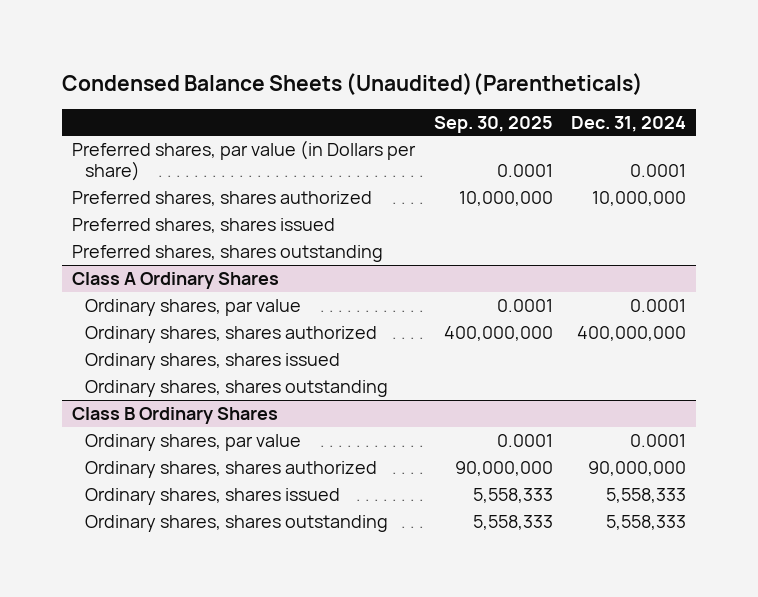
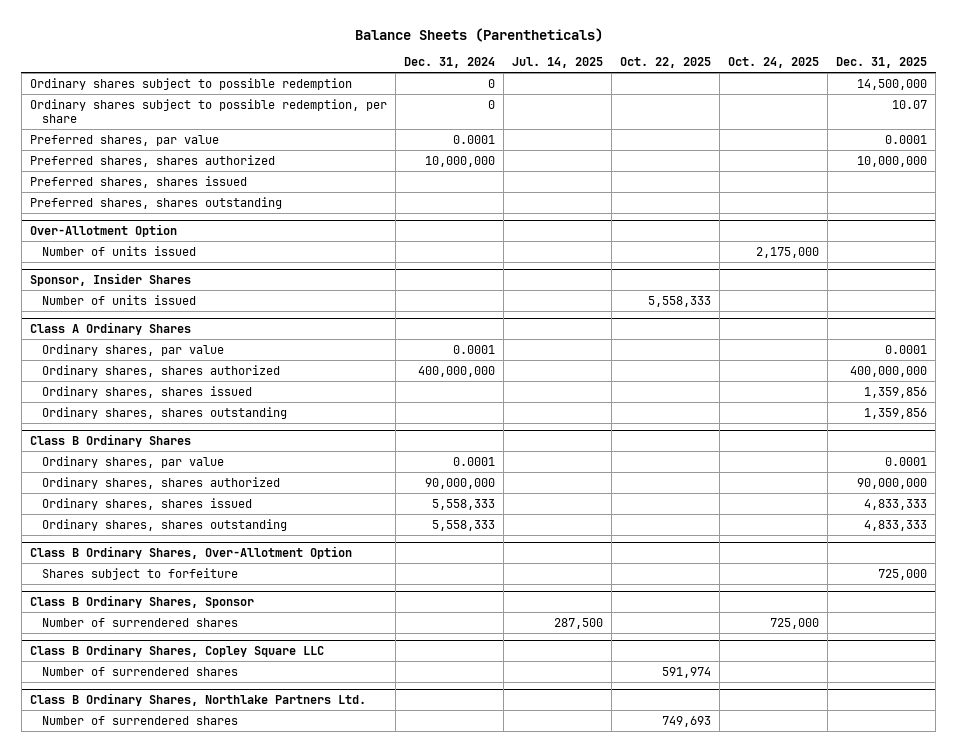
- Condensed Balance Sheets (Unaudited)(Parentheticals)
+ Balance Sheets (Parentheticals)
- | Sep. 30, 2025 | Dec. 31, 2024
+ | Dec. 31, 2024 | Jul. 14, 2025 | Oct. 22, 2025 | Oct. 24, 2025 | Dec. 31, 2025
- Preferred shares, par value (in Dollars per share) | 0.0001 | 0.0001
+ Ordinary shares subject to possible redemption | 0 | | | | 14,500,000
+ Ordinary shares subject to possible redemption, per share | 0 | | | | 10.07
+ Preferred shares, par value | 0.0001 | | | | 0.0001
+ Over-Allotment Option
+ Number of units issued | | | | 2,175,000 |
+ Sponsor, Insider Shares
+ Number of units issued | | | 5,558,333 | |
+ Class B Ordinary Shares, Over-Allotment Option
+ Shares subject to forfeiture | | | | | 725,000
+ Class B Ordinary Shares, Sponsor
+ Number of surrendered shares | | 287,500 | | 725,000 |
+ Class B Ordinary Shares, Copley Square LLC
+ Number of surrendered shares | | | 591,974 | |
+ Class B Ordinary Shares, Northlake Partners Ltd.
+ Number of surrendered shares | | | 749,693 | |

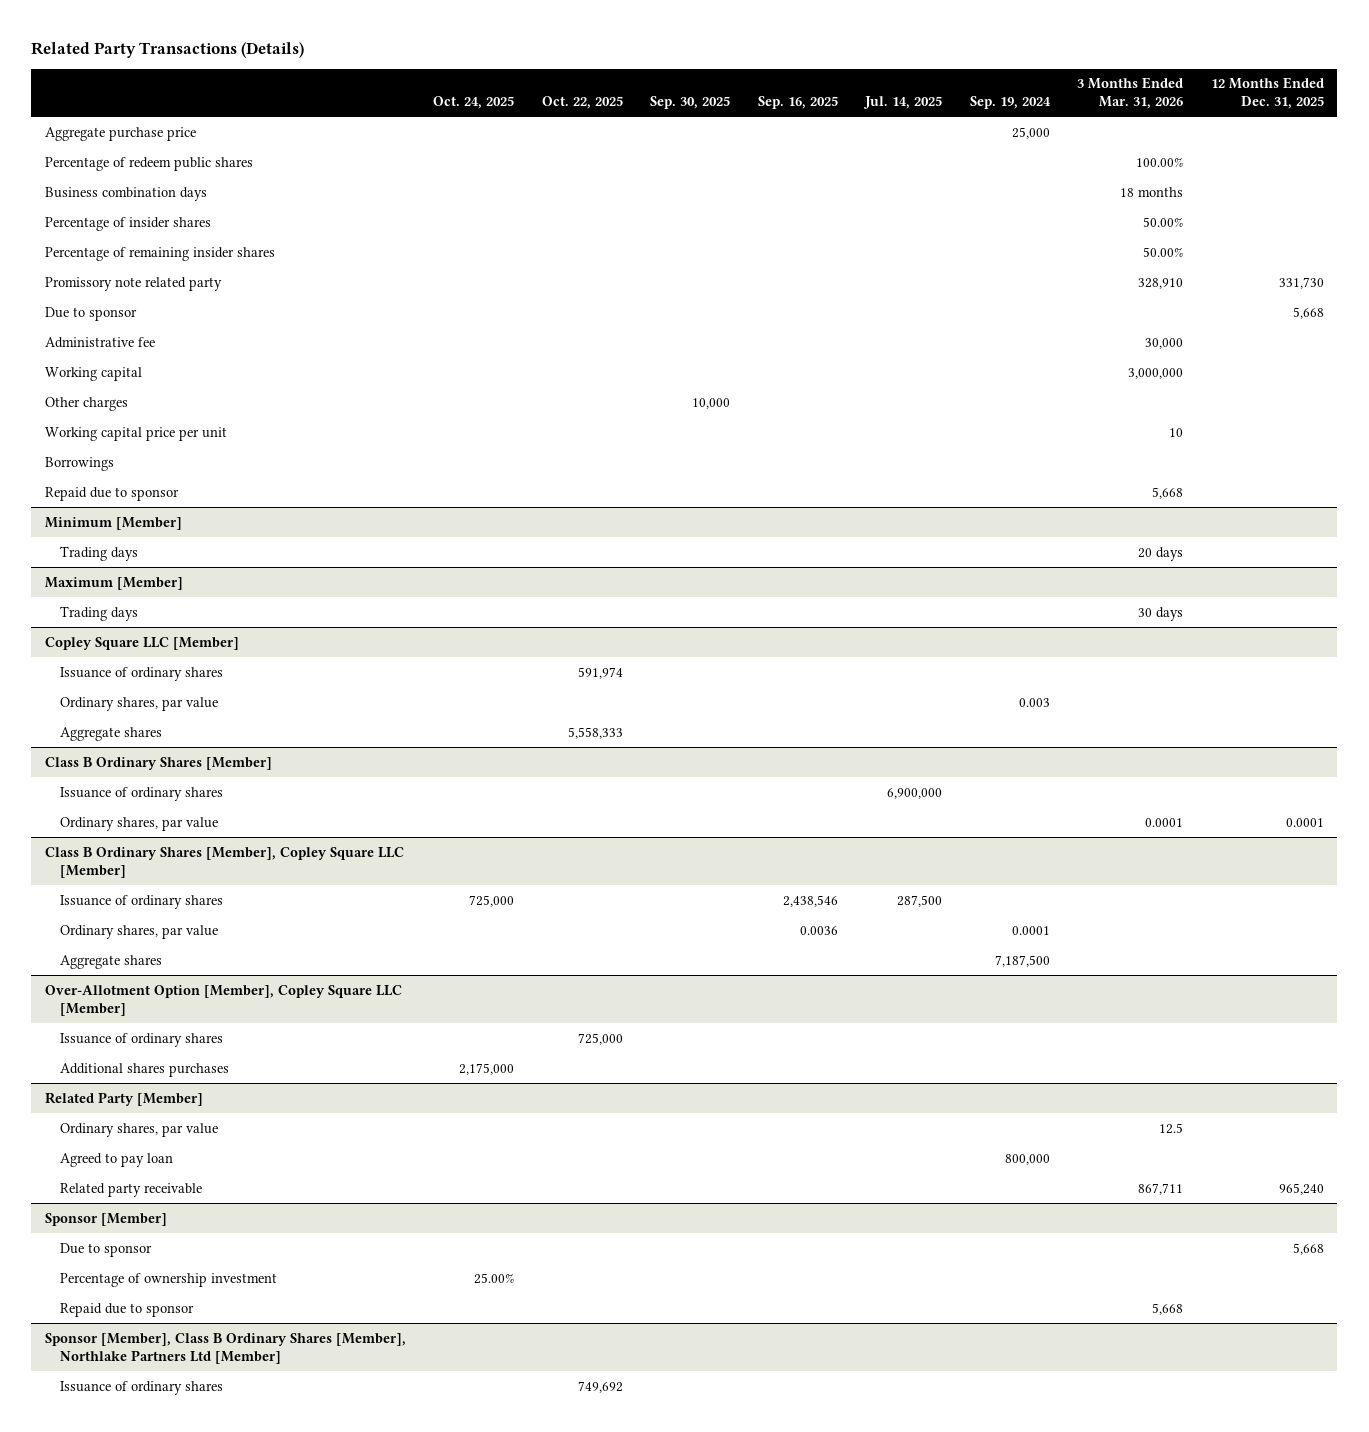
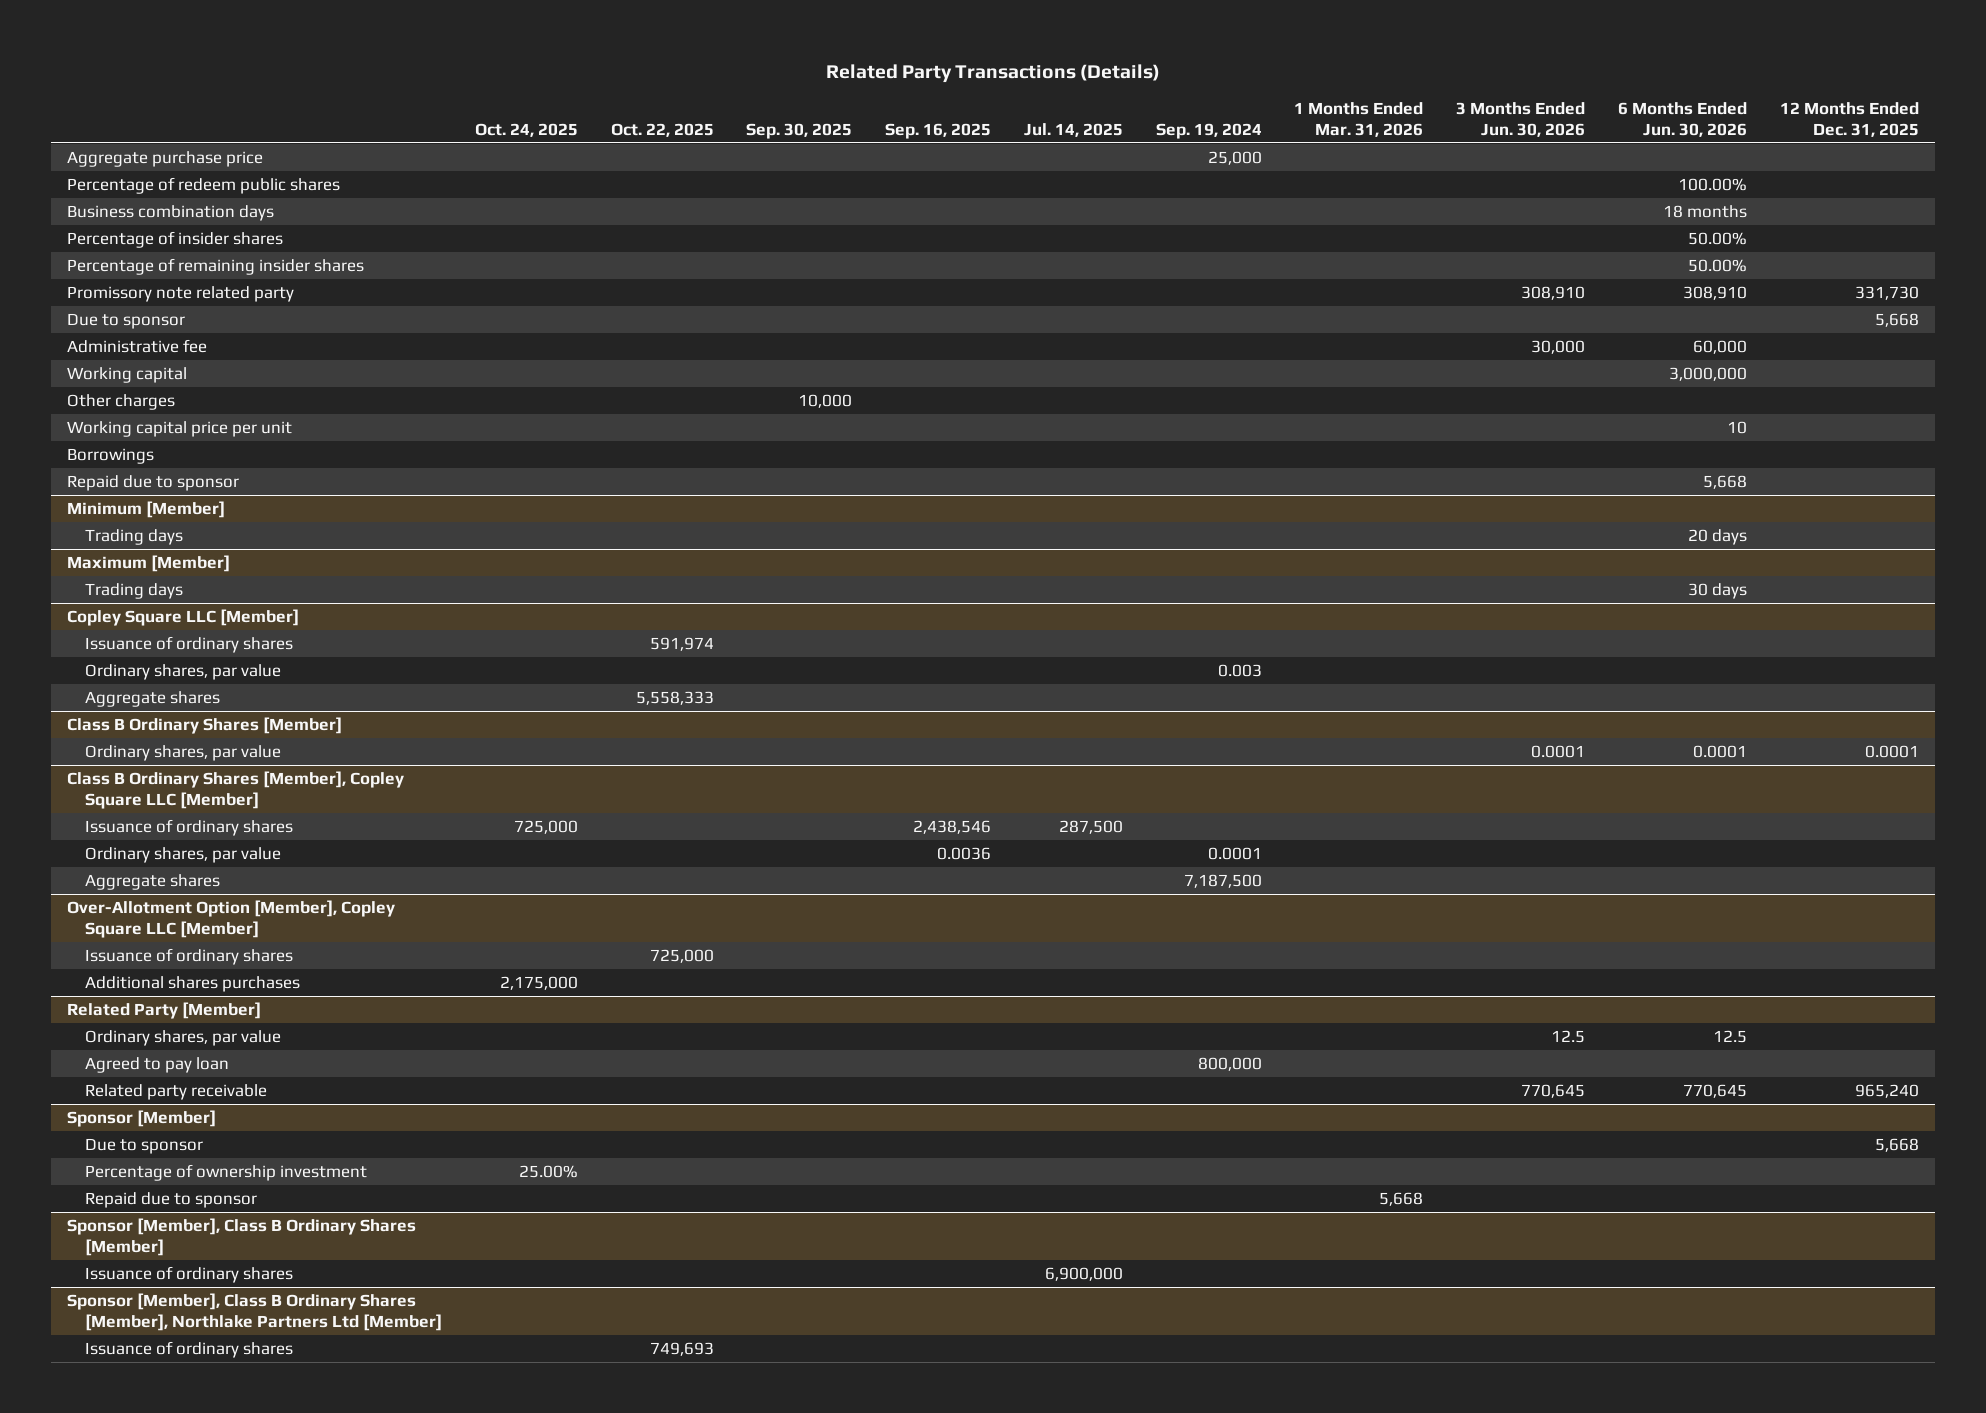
- | Oct. 24, 2025 | Oct. 22, 2025 | Sep. 30, 2025 | Sep. 16, 2025 | Jul. 14, 2025 | Sep. 19, 2024 | 3 Months Ended Mar. 31, 2026 | 12 Months Ended Dec. 31, 2025
+ | Oct. 24, 2025 | Oct. 22, 2025 | Sep. 30, 2025 | Sep. 16, 2025 | Jul. 14, 2025 | Sep. 19, 2024 | 1 Months Ended Mar. 31, 2026 | 3 Months Ended Jun. 30, 2026 | 6 Months Ended Jun. 30, 2026 | 12 Months Ended Dec. 31, 2025
@ Class B Ordinary Shares [Member]
- Issuance of ordinary shares | | | | | 6,900,000 | | |
+ Sponsor [Member], Class B Ordinary Shares [Member]
+ Issuance of ordinary shares | | | | | 6,900,000 | | | | |
@ Sponsor [Member], Class B Ordinary Shares [Member], Northlake Partners Ltd [Member]
- Issuance of ordinary shares | | 749,692 | | | | | |
+ Issuance of ordinary shares | | 749,693 | | | | | | | |

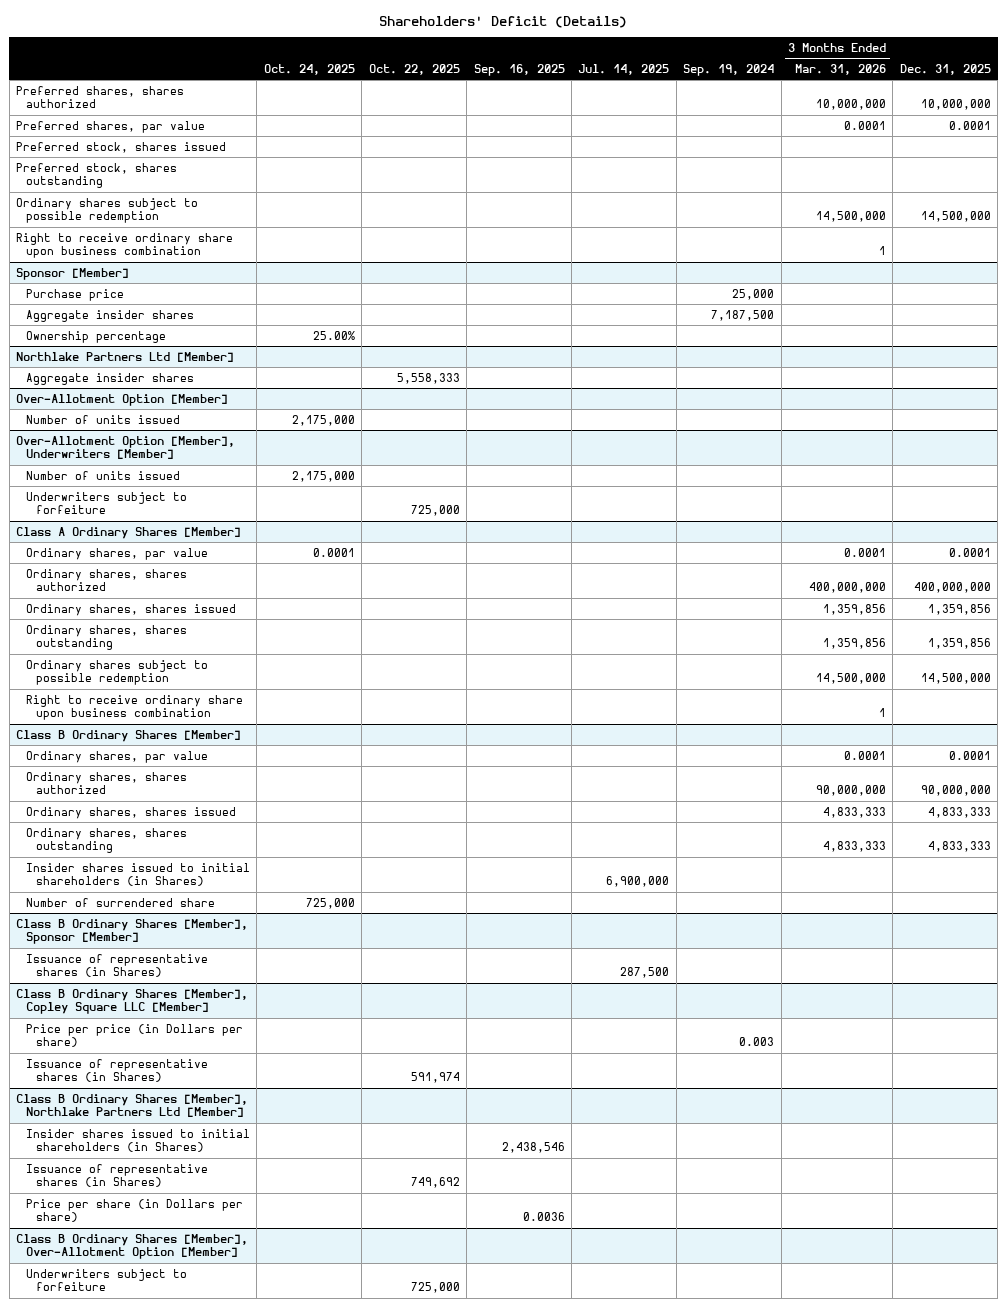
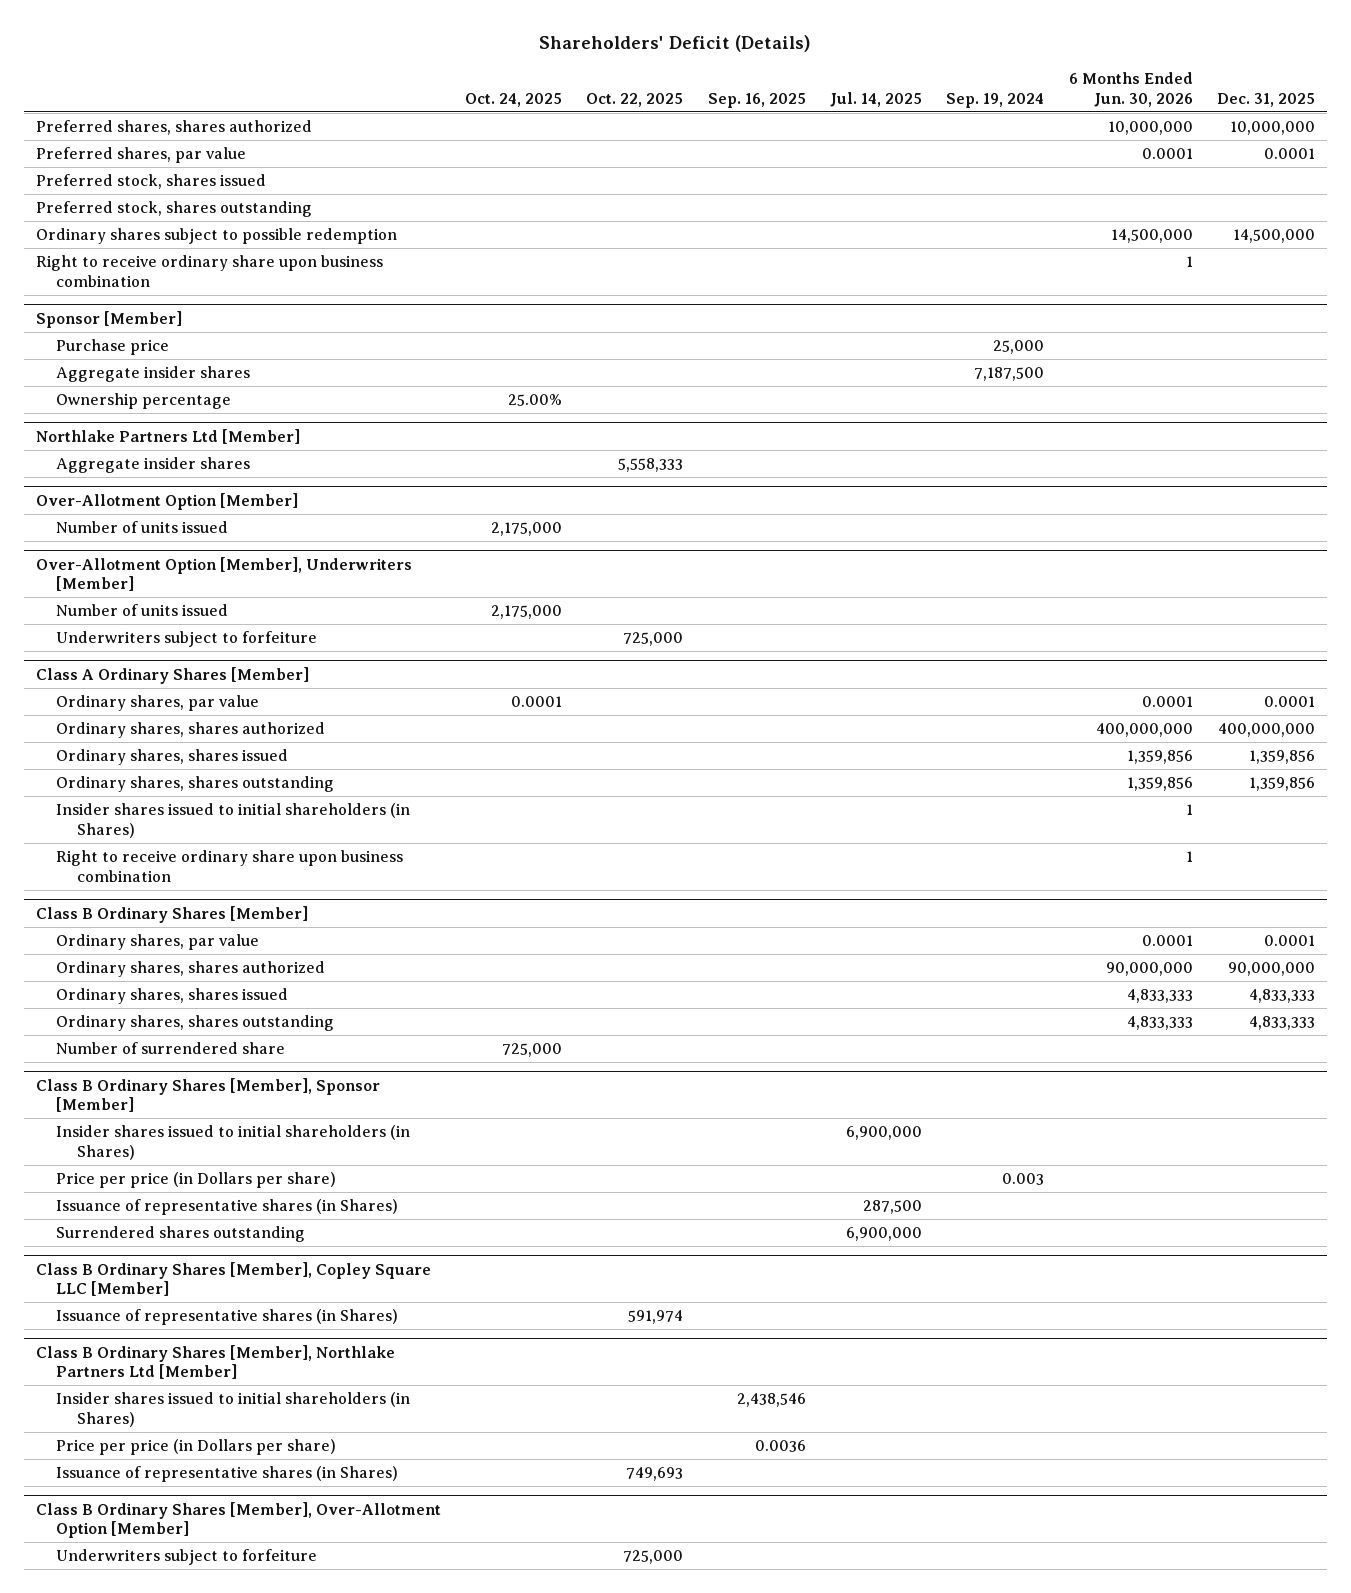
- | Oct. 24, 2025 | Oct. 22, 2025 | Sep. 16, 2025 | Jul. 14, 2025 | Sep. 19, 2024 | 3 Months Ended Mar. 31, 2026 | Dec. 31, 2025
+ | Oct. 24, 2025 | Oct. 22, 2025 | Sep. 16, 2025 | Jul. 14, 2025 | Sep. 19, 2024 | 6 Months Ended Jun. 30, 2026 | Dec. 31, 2025
@ Class A Ordinary Shares [Member]
- Ordinary shares subject to possible redemption | | | | | | 14,500,000 | 14,500,000
+ Insider shares issued to initial shareholders (in Shares) | | | | | | 1 |
@ Class B Ordinary Shares [Member]
- Insider shares issued to initial shareholders (in Shares) | | | | 6,900,000 | | |
@ Class B Ordinary Shares [Member], Sponsor [Member]
+ Insider shares issued to initial shareholders (in Shares) | | | | 6,900,000 | | |
+ Price per price (in Dollars per share) | | | | | 0.003 | |
+ Surrendered shares outstanding | | | | 6,900,000 | | |
@ Class B Ordinary Shares [Member], Copley Square LLC [Member]
- Price per price (in Dollars per share) | | | | | 0.003 | |
@ Class B Ordinary Shares [Member], Northlake Partners Ltd [Member]
- Issuance of representative shares (in Shares) | | 749,692 | | | | |
- Price per share (in Dollars per share) | | | 0.0036 | | | |
+ Price per price (in Dollars per share) | | | 0.0036 | | | |
+ Issuance of representative shares (in Shares) | | 749,693 | | | | |

